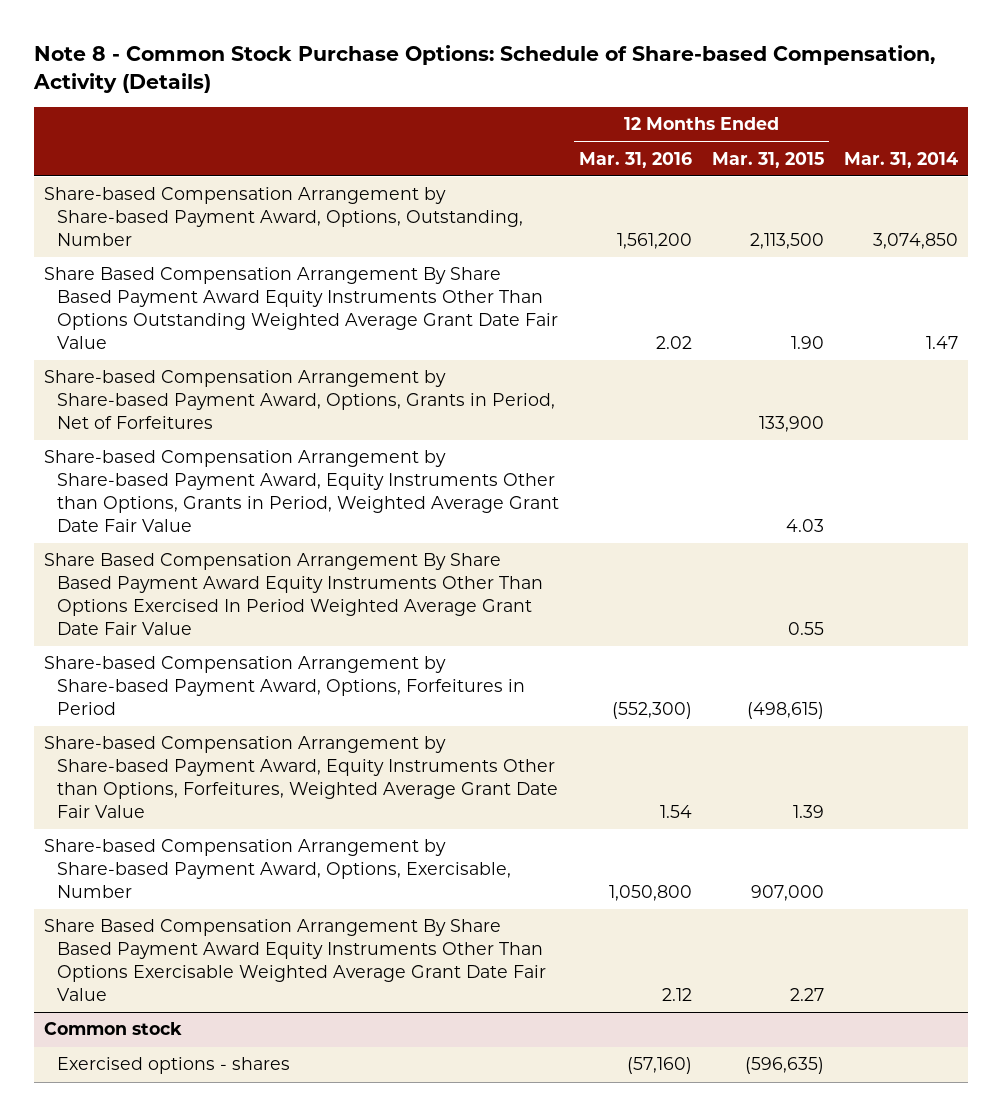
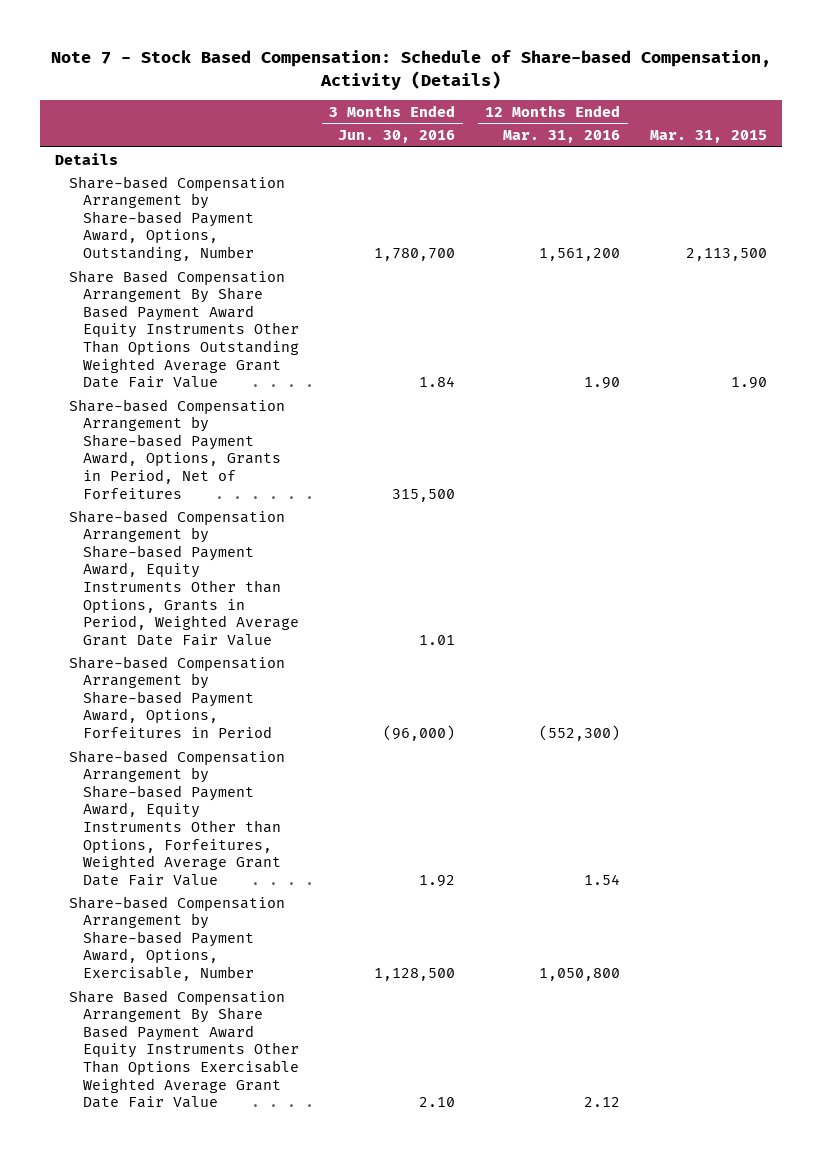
- Note 8 - Common Stock Purchase Options: Schedule of Share-based Compensation, Activity (Details)
+ Note 7 - Stock Based Compensation: Schedule of Share-based Compensation, Activity (Details)
- | 12 Months Ended Mar. 31, 2016 | 12 Months Ended Mar. 31, 2015 | Mar. 31, 2014
+ | 3 Months Ended Jun. 30, 2016 | 12 Months Ended Mar. 31, 2016 | Mar. 31, 2015
+ Details
- Share Based Compensation Arrangement By Share Based Payment Award Equity Instruments Other Than Options Outstanding Weighted Average Grant Date Fair Value | 2.02 | 1.90 | 1.47
+ Share Based Compensation Arrangement By Share Based Payment Award Equity Instruments Other Than Options Outstanding Weighted Average Grant Date Fair Value | 1.84 | 1.90 | 1.90
- Share Based Compensation Arrangement By Share Based Payment Award Equity Instruments Other Than Options Exercised In Period Weighted Average Grant Date Fair Value | | 0.55 |
- Common stock
- Exercised options - shares | (57,160) | (596,635) |

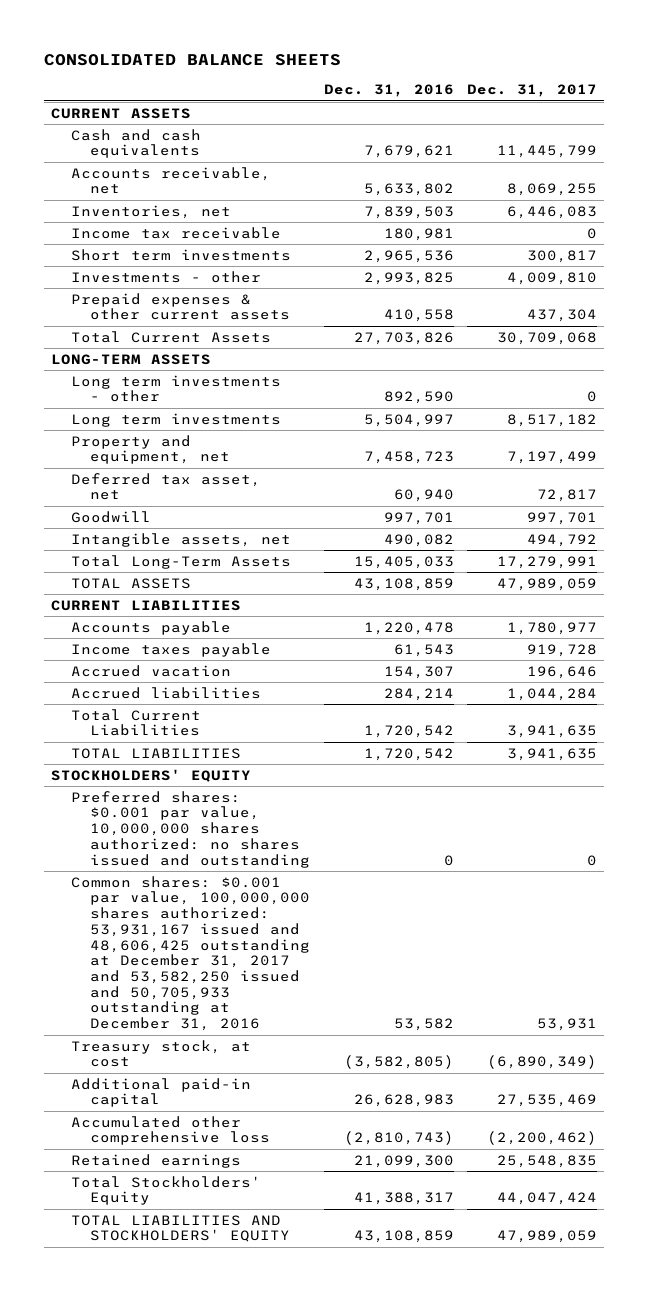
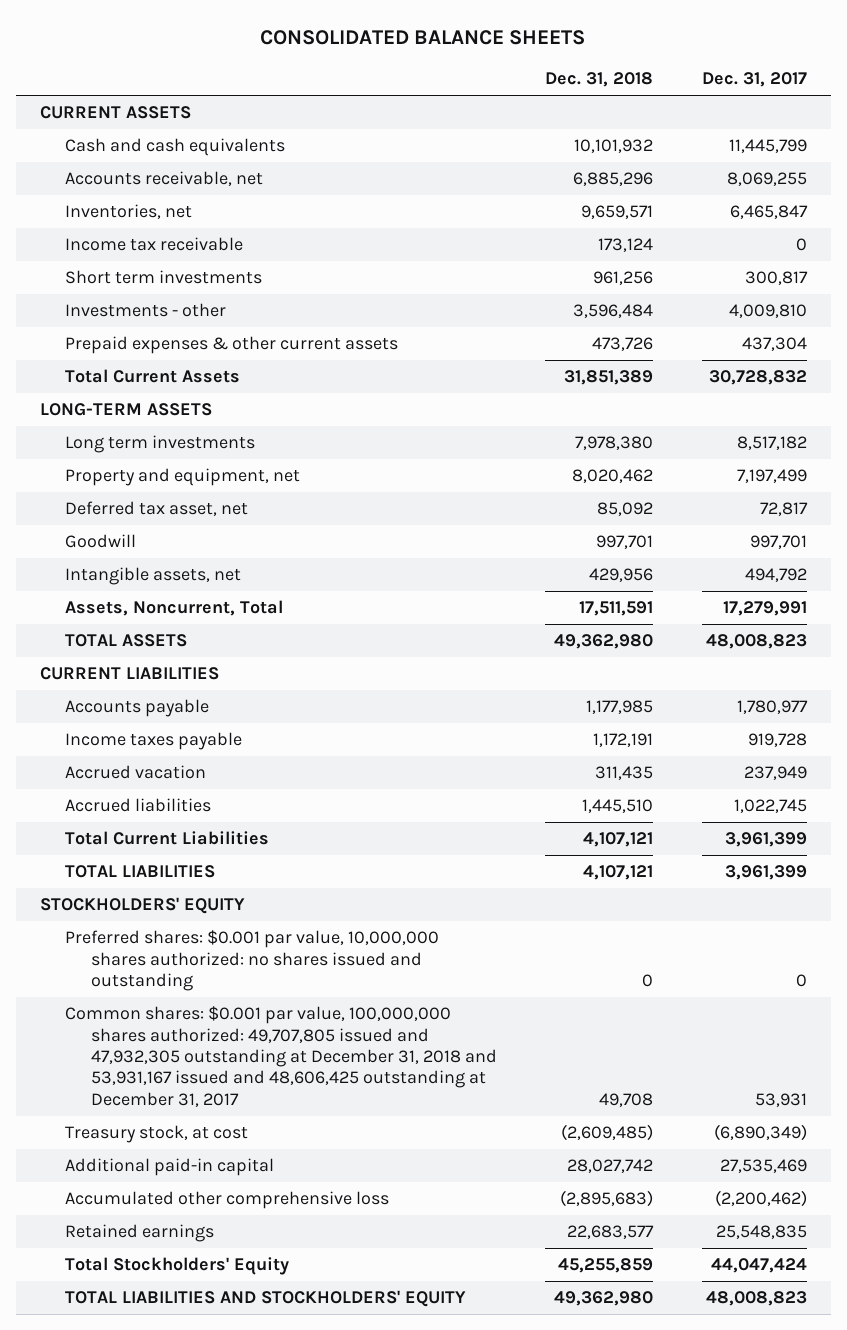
- | Dec. 31, 2016 | Dec. 31, 2017
+ | Dec. 31, 2018 | Dec. 31, 2017
- Inventories, net | 7,839,503 | 6,446,083
+ Inventories, net | 9,659,571 | 6,465,847
- Total Current Assets | 27,703,826 | 30,709,068
+ Total Current Assets | 31,851,389 | 30,728,832
- Long term investments - other | 892,590 | 0
- Total Long-Term Assets | 15,405,033 | 17,279,991
- TOTAL ASSETS | 43,108,859 | 47,989,059
+ Assets, Noncurrent, Total | 17,511,591 | 17,279,991
+ TOTAL ASSETS | 49,362,980 | 48,008,823
- Accrued vacation | 154,307 | 196,646
- Accrued liabilities | 284,214 | 1,044,284
- Total Current Liabilities | 1,720,542 | 3,941,635
- TOTAL LIABILITIES | 1,720,542 | 3,941,635
+ Accrued vacation | 311,435 | 237,949
+ Accrued liabilities | 1,445,510 | 1,022,745
+ Total Current Liabilities | 4,107,121 | 3,961,399
+ TOTAL LIABILITIES | 4,107,121 | 3,961,399
- Common shares: $0.001 par value, 100,000,000 shares authorized: 53,931,167 issued and 48,606,425 outstanding at December 31, 2017 and 53,582,250 issued and 50,705,933 outstanding at December 31, 2016 | 53,582 | 53,931
+ Common shares: $0.001 par value, 100,000,000 shares authorized: 49,707,805 issued and 47,932,305 outstanding at December 31, 2018 and 53,931,167 issued and 48,606,425 outstanding at December 31, 2017 | 49,708 | 53,931
- TOTAL LIABILITIES AND STOCKHOLDERS' EQUITY | 43,108,859 | 47,989,059
+ TOTAL LIABILITIES AND STOCKHOLDERS' EQUITY | 49,362,980 | 48,008,823

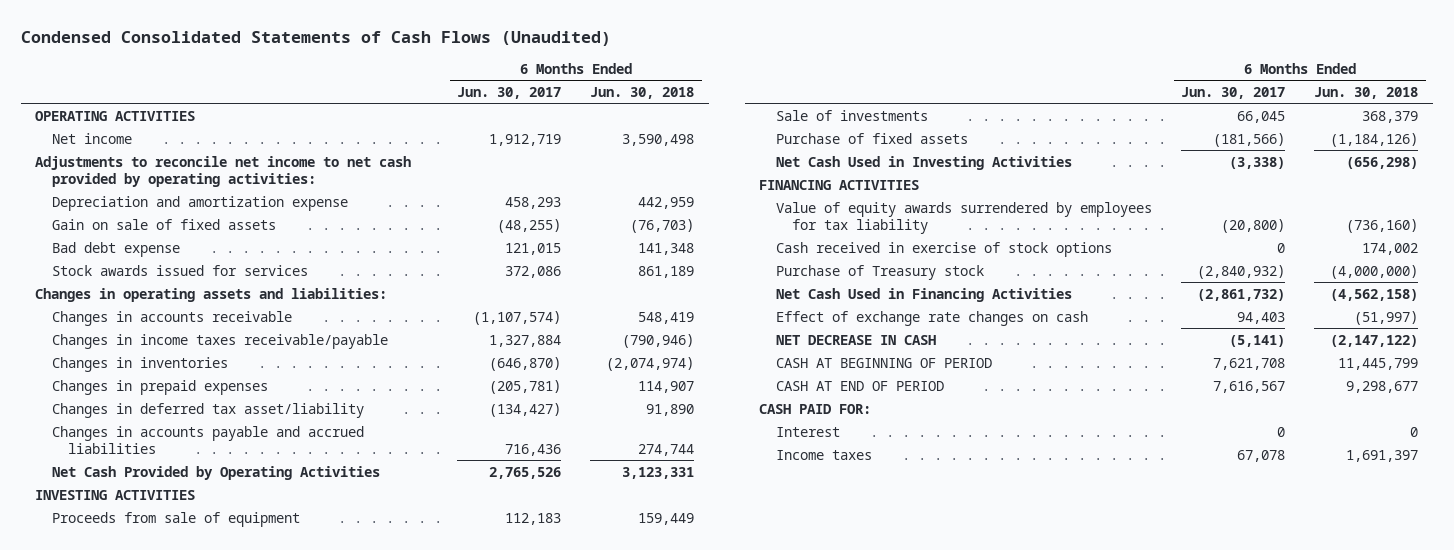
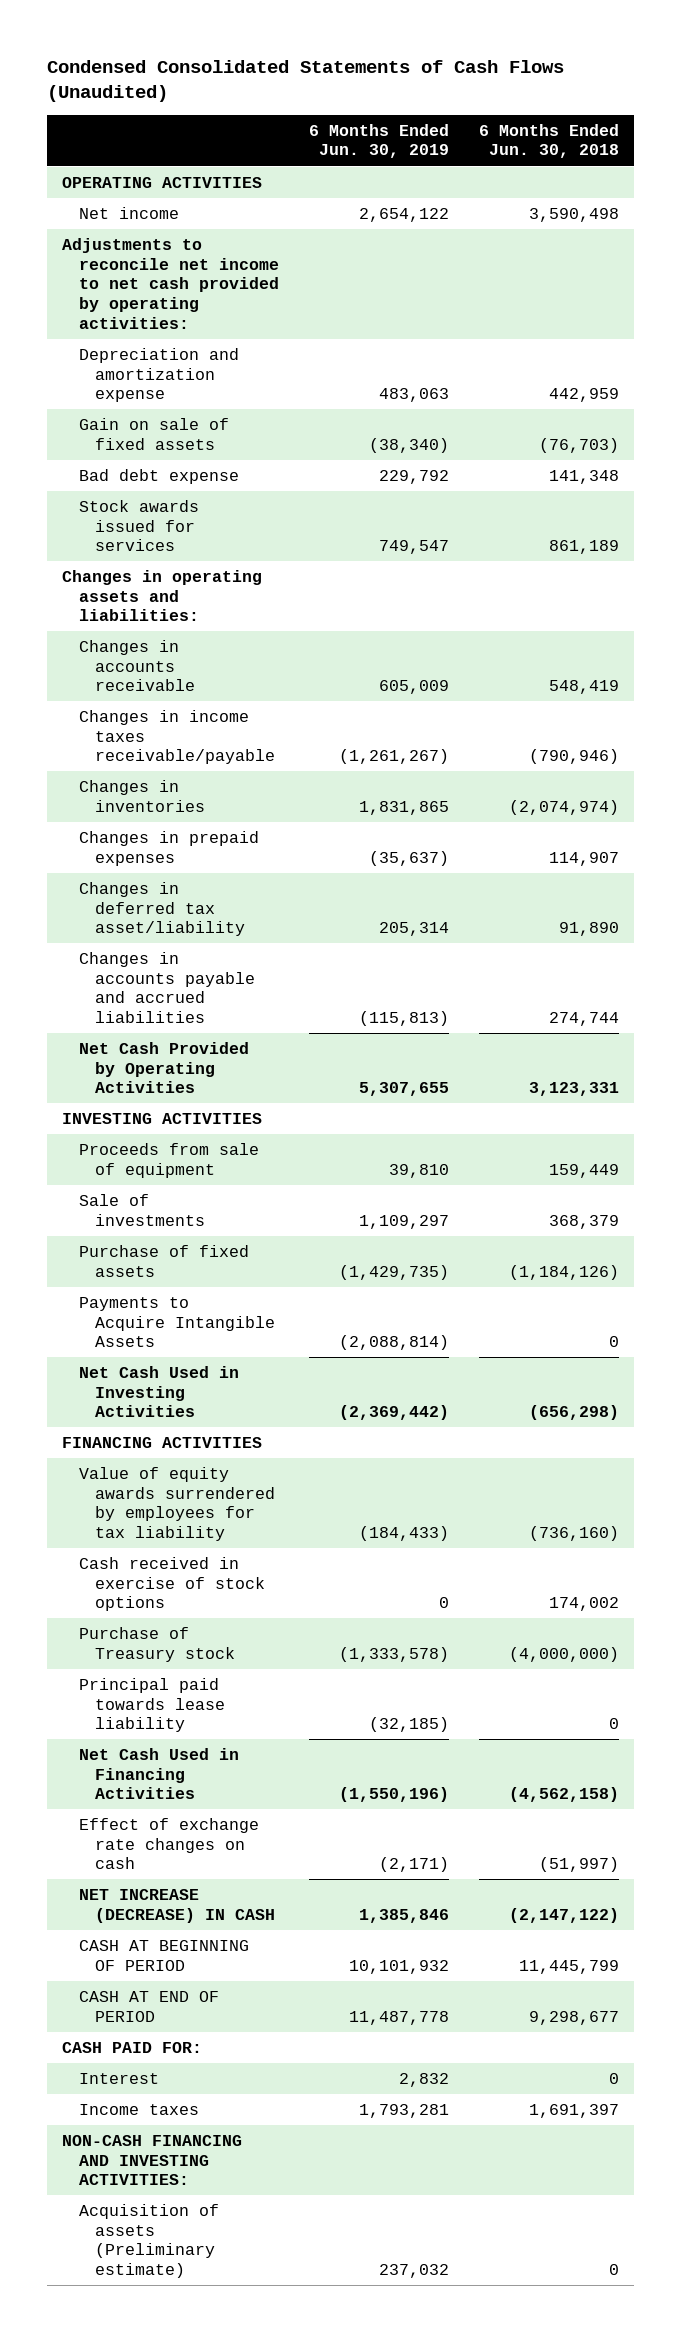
- | 6 Months Ended Jun. 30, 2017 | 6 Months Ended Jun. 30, 2018
+ | 6 Months Ended Jun. 30, 2019 | 6 Months Ended Jun. 30, 2018
+ Payments to Acquire Intangible Assets | (2,088,814) | 0
+ Principal paid towards lease liability | (32,185) | 0
- NET DECREASE IN CASH | (5,141) | (2,147,122)
+ NET INCREASE (DECREASE) IN CASH | 1,385,846 | (2,147,122)
+ NON-CASH FINANCING AND INVESTING ACTIVITIES:
+ Acquisition of assets (Preliminary estimate) | 237,032 | 0

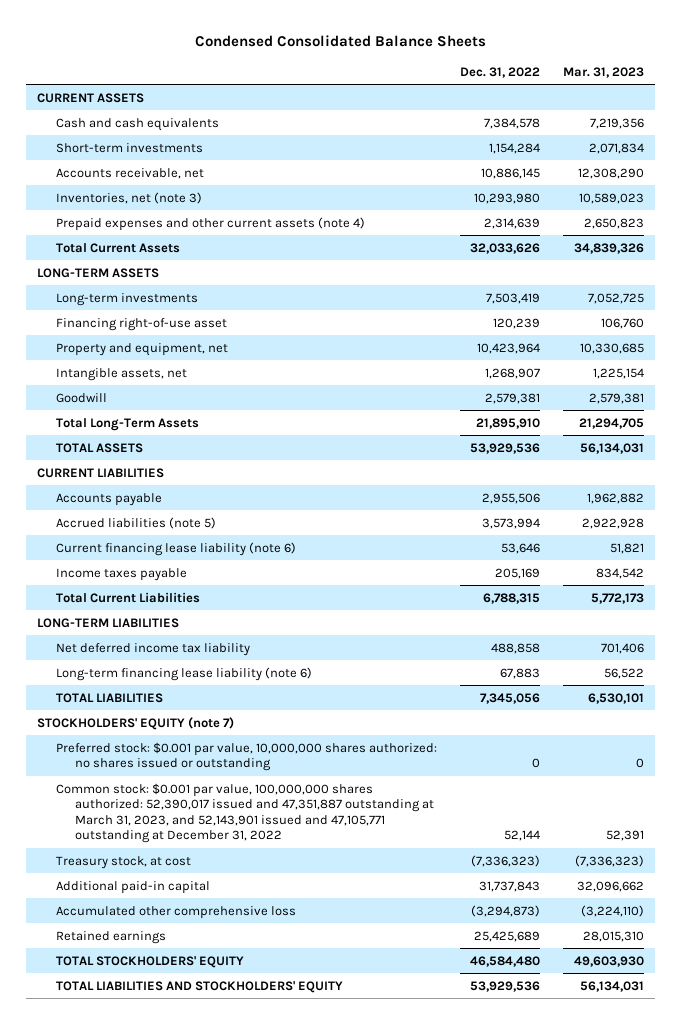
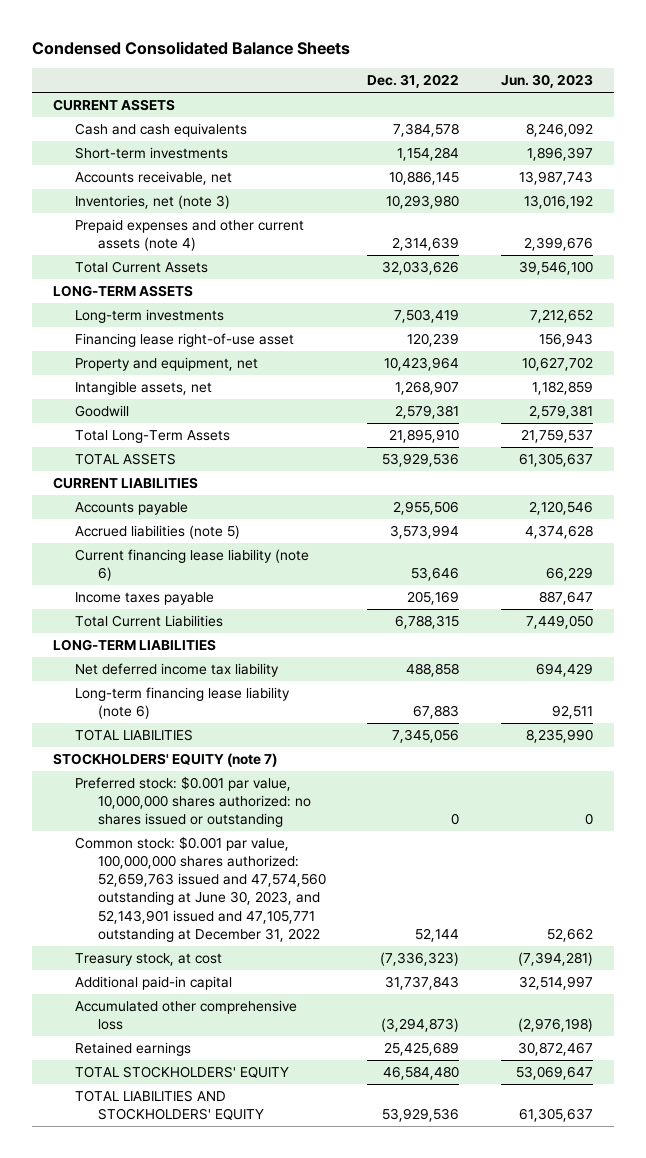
- | Dec. 31, 2022 | Mar. 31, 2023
+ | Dec. 31, 2022 | Jun. 30, 2023
- Financing right-of-use asset | 120,239 | 106,760
+ Financing lease right-of-use asset | 120,239 | 156,943
- Common stock: $0.001 par value, 100,000,000 shares authorized: 52,390,017 issued and 47,351,887 outstanding at March 31, 2023, and 52,143,901 issued and 47,105,771 outstanding at December 31, 2022 | 52,144 | 52,391
+ Common stock: $0.001 par value, 100,000,000 shares authorized: 52,659,763 issued and 47,574,560 outstanding at June 30, 2023, and 52,143,901 issued and 47,105,771 outstanding at December 31, 2022 | 52,144 | 52,662

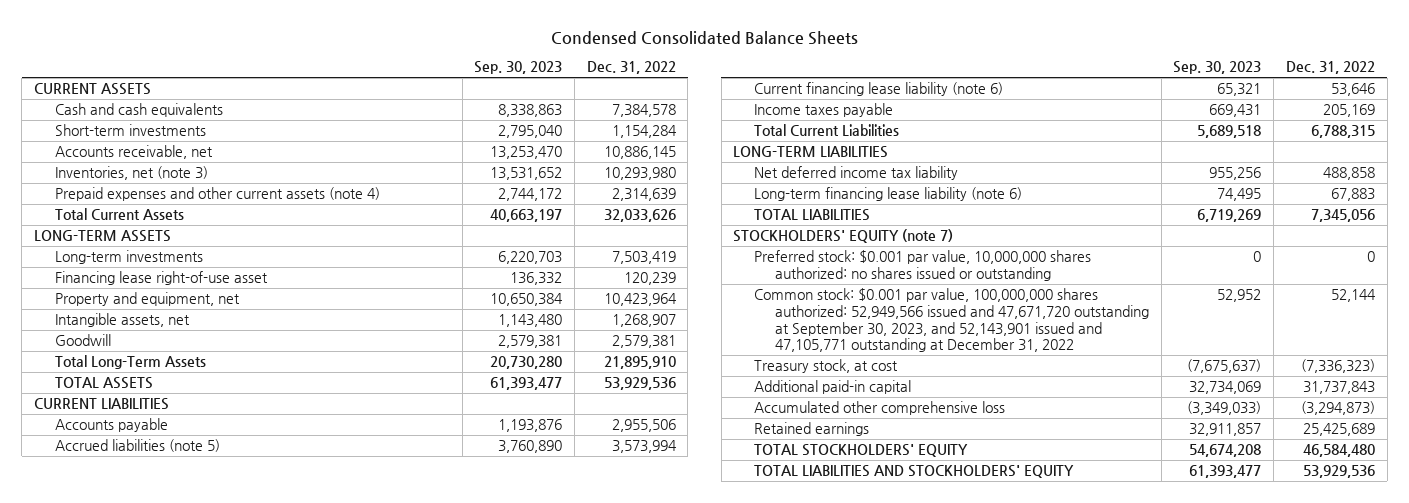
- | Dec. 31, 2022 | Jun. 30, 2023
+ | Sep. 30, 2023 | Dec. 31, 2022
- Common stock: $0.001 par value, 100,000,000 shares authorized: 52,659,763 issued and 47,574,560 outstanding at June 30, 2023, and 52,143,901 issued and 47,105,771 outstanding at December 31, 2022 | 52,144 | 52,662
+ Common stock: $0.001 par value, 100,000,000 shares authorized: 52,949,566 issued and 47,671,720 outstanding at September 30, 2023, and 52,143,901 issued and 47,105,771 outstanding at December 31, 2022 | 52,952 | 52,144

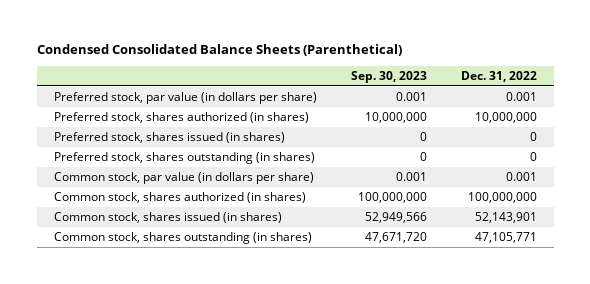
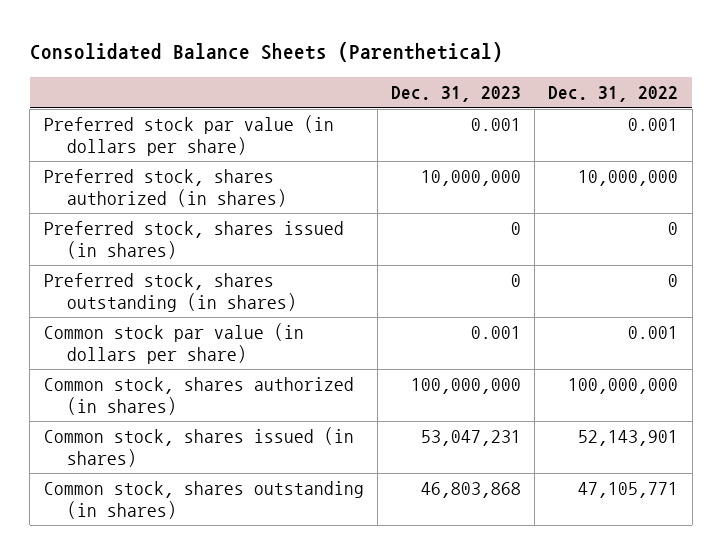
- Condensed Consolidated Balance Sheets (Parenthetical)
+ Consolidated Balance Sheets (Parenthetical)
- | Sep. 30, 2023 | Dec. 31, 2022
+ | Dec. 31, 2023 | Dec. 31, 2022
- Preferred stock, par value (in dollars per share) | 0.001 | 0.001
+ Preferred stock par value (in dollars per share) | 0.001 | 0.001
- Common stock, par value (in dollars per share) | 0.001 | 0.001
+ Common stock par value (in dollars per share) | 0.001 | 0.001

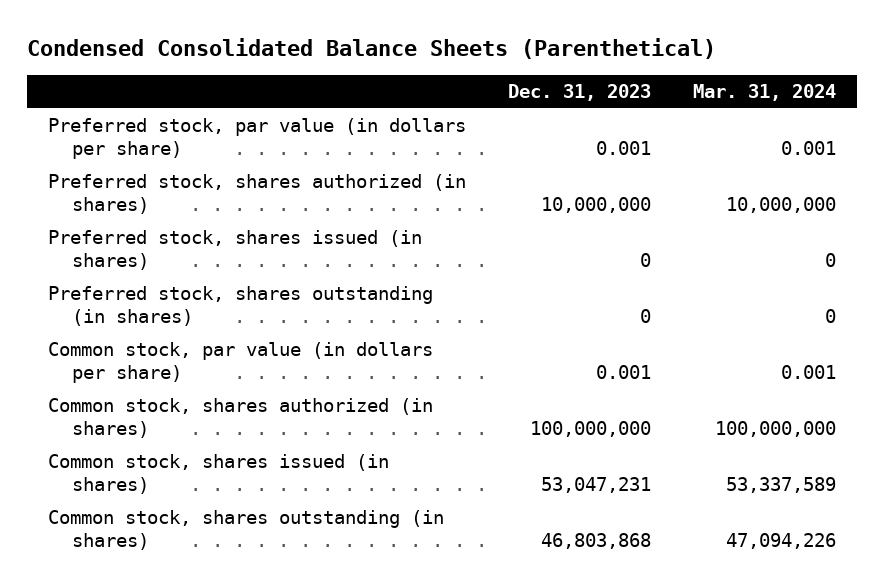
- Consolidated Balance Sheets (Parenthetical)
+ Condensed Consolidated Balance Sheets (Parenthetical)
- | Dec. 31, 2023 | Dec. 31, 2022
+ | Dec. 31, 2023 | Mar. 31, 2024
- Preferred stock par value (in dollars per share) | 0.001 | 0.001
+ Preferred stock, par value (in dollars per share) | 0.001 | 0.001
- Common stock par value (in dollars per share) | 0.001 | 0.001
+ Common stock, par value (in dollars per share) | 0.001 | 0.001

